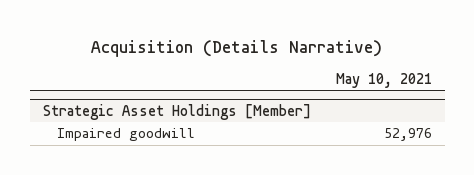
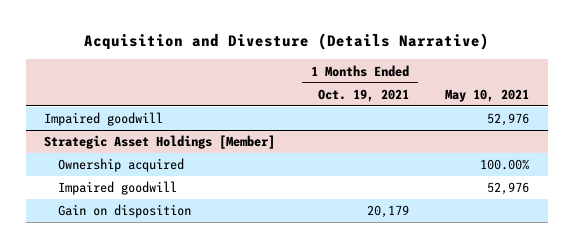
- Acquisition (Details Narrative)
+ Acquisition and Divesture (Details Narrative)
- | May 10, 2021
+ | 1 Months Ended Oct. 19, 2021 | May 10, 2021
+ Impaired goodwill | | 52,976
@ Strategic Asset Holdings [Member]
+ Ownership acquired | | 100.00%
+ Gain on disposition | 20,179 |

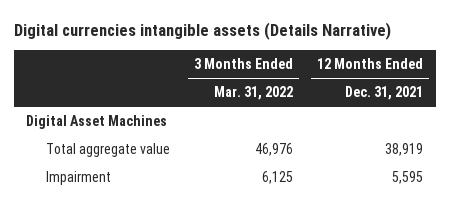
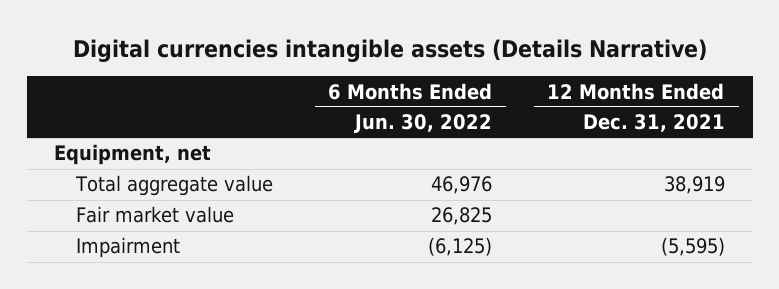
- | 3 Months Ended Mar. 31, 2022 | 12 Months Ended Dec. 31, 2021
+ | 6 Months Ended Jun. 30, 2022 | 12 Months Ended Dec. 31, 2021
- Digital Asset Machines
+ Equipment, net
- Impairment | 6,125 | 5,595
+ Fair market value | 26,825 |
+ Impairment | (6,125) | (5,595)

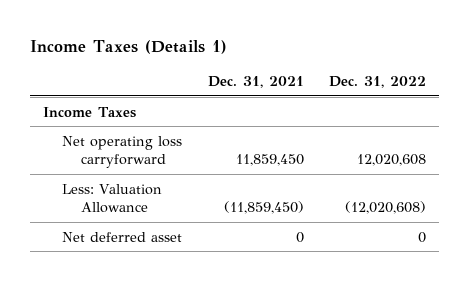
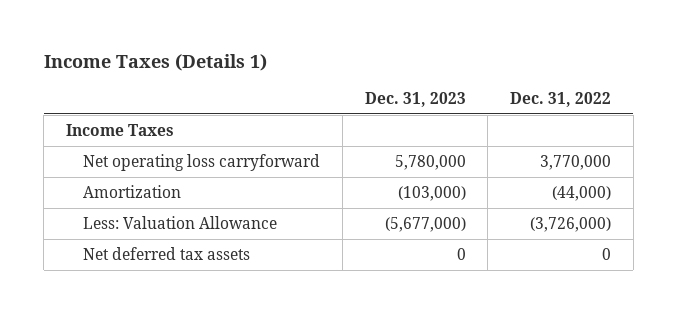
- | Dec. 31, 2021 | Dec. 31, 2022
+ | Dec. 31, 2023 | Dec. 31, 2022
- Net operating loss carryforward | 11,859,450 | 12,020,608
- Less: Valuation Allowance | (11,859,450) | (12,020,608)
- Net deferred asset | 0 | 0
+ Net operating loss carryforward | 5,780,000 | 3,770,000
+ Amortization | (103,000) | (44,000)
+ Less: Valuation Allowance | (5,677,000) | (3,726,000)
+ Net deferred tax assets | 0 | 0

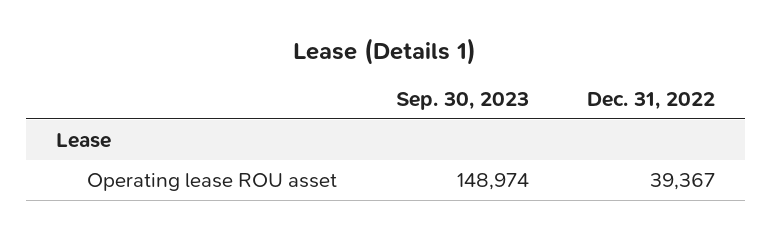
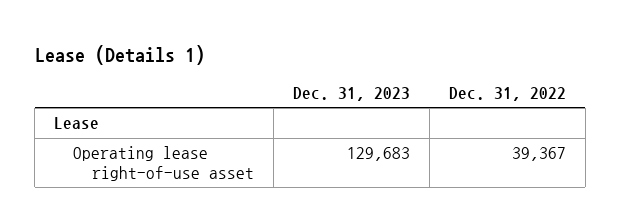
- | Sep. 30, 2023 | Dec. 31, 2022
+ | Dec. 31, 2023 | Dec. 31, 2022
- Operating lease ROU asset | 148,974 | 39,367
+ Operating lease right-of-use asset | 129,683 | 39,367

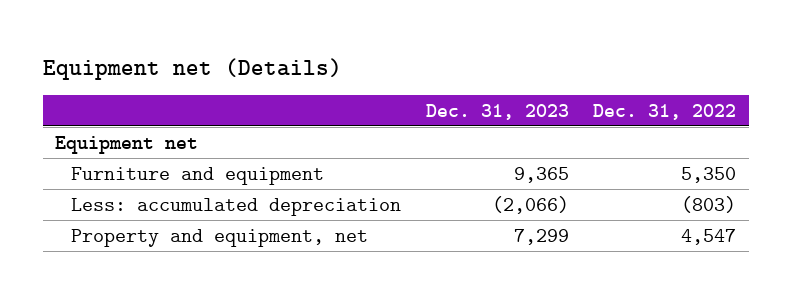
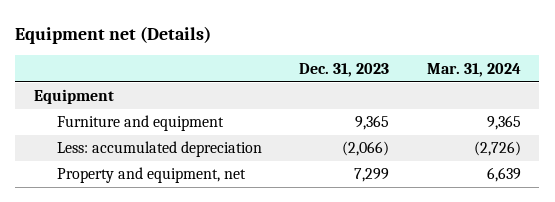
- | Dec. 31, 2023 | Dec. 31, 2022
+ | Dec. 31, 2023 | Mar. 31, 2024
- Equipment net
+ Equipment

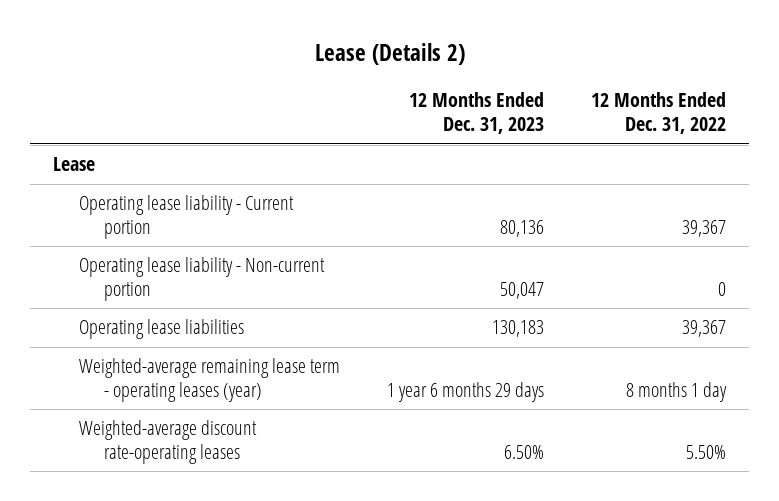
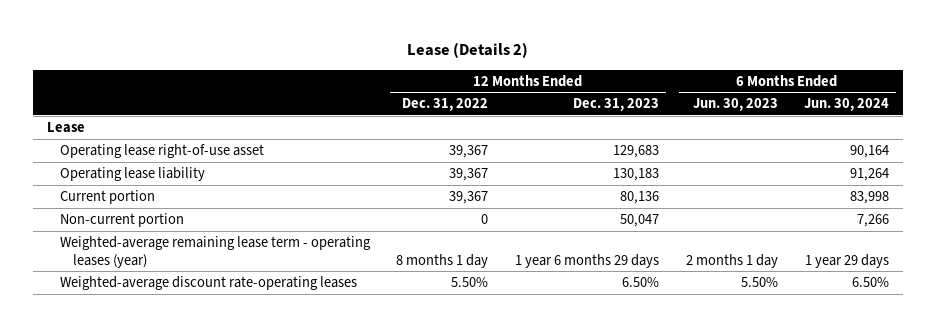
- | 12 Months Ended Dec. 31, 2023 | 12 Months Ended Dec. 31, 2022
+ | 12 Months Ended Dec. 31, 2022 | 12 Months Ended Dec. 31, 2023 | 6 Months Ended Jun. 30, 2023 | 6 Months Ended Jun. 30, 2024
- Operating lease liability - Current portion | 80,136 | 39,367
- Operating lease liability - Non-current portion | 50,047 | 0
- Operating lease liabilities | 130,183 | 39,367
+ Operating lease right-of-use asset | 39,367 | 129,683 | | 90,164
+ Operating lease liability | 39,367 | 130,183 | | 91,264
+ Current portion | 39,367 | 80,136 | | 83,998
+ Non-current portion | 0 | 50,047 | | 7,266

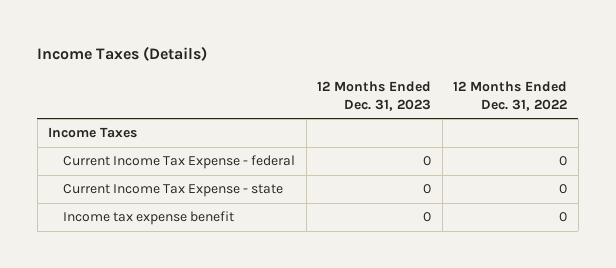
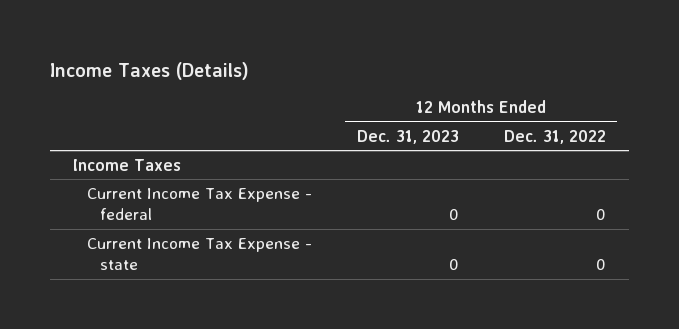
- Income tax expense benefit | 0 | 0

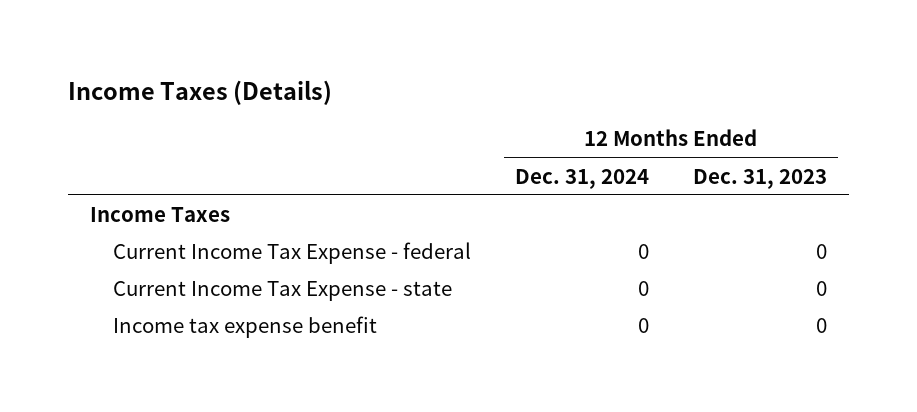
- | 12 Months Ended Dec. 31, 2023 | 12 Months Ended Dec. 31, 2022
+ | 12 Months Ended Dec. 31, 2024 | 12 Months Ended Dec. 31, 2023
+ Income tax expense benefit | 0 | 0

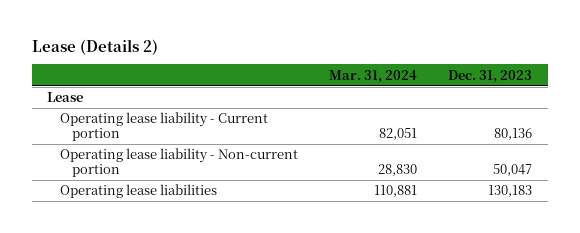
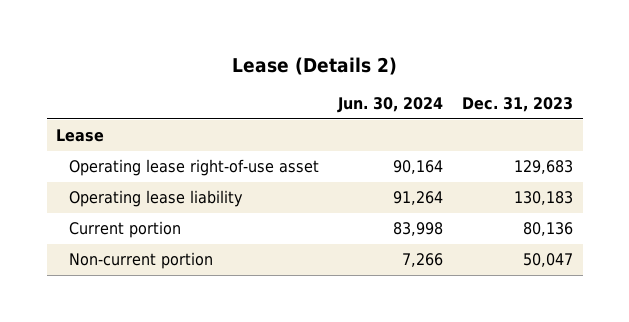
- | Mar. 31, 2024 | Dec. 31, 2023
+ | Jun. 30, 2024 | Dec. 31, 2023
- Operating lease liability - Current portion | 82,051 | 80,136
- Operating lease liability - Non-current portion | 28,830 | 50,047
- Operating lease liabilities | 110,881 | 130,183
+ Operating lease right-of-use asset | 90,164 | 129,683
+ Operating lease liability | 91,264 | 130,183
+ Current portion | 83,998 | 80,136
+ Non-current portion | 7,266 | 50,047

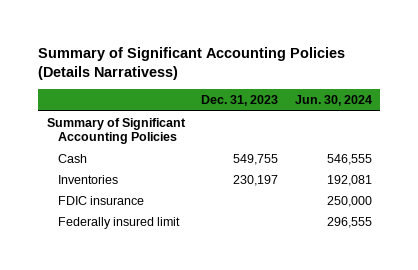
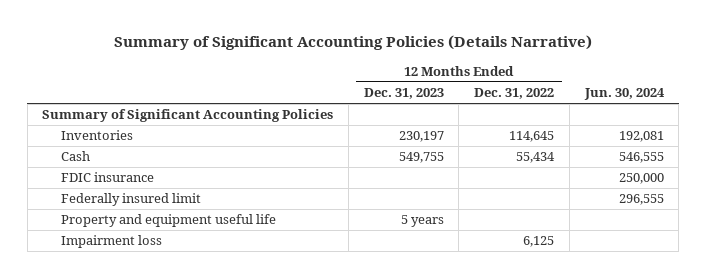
- Summary of Significant Accounting Policies (Details Narrativess)
+ Summary of Significant Accounting Policies (Details Narrative)
- | Dec. 31, 2023 | Jun. 30, 2024
+ | 12 Months Ended Dec. 31, 2023 | 12 Months Ended Dec. 31, 2022 | Jun. 30, 2024
moved down: Cash | 549,755 | 55,434 | 546,555
+ Property and equipment useful life | 5 years | |
+ Impairment loss | | 6,125 |

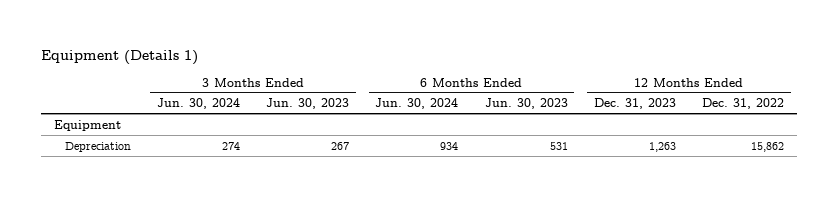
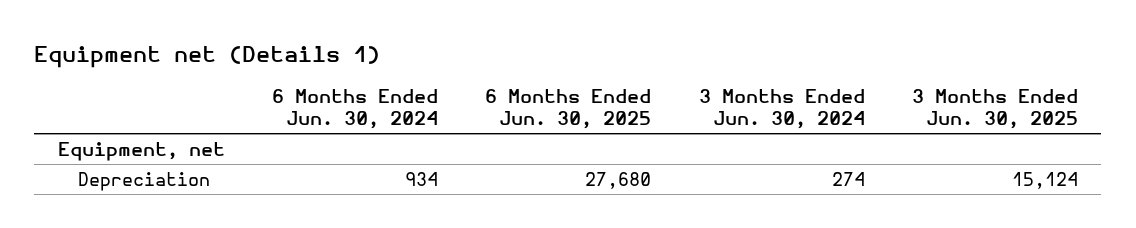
- Equipment (Details 1)
+ Equipment net (Details 1)
- | 3 Months Ended Jun. 30, 2024 | 3 Months Ended Jun. 30, 2023 | 6 Months Ended Jun. 30, 2024 | 6 Months Ended Jun. 30, 2023 | 12 Months Ended Dec. 31, 2023 | 12 Months Ended Dec. 31, 2022
+ | 6 Months Ended Jun. 30, 2024 | 6 Months Ended Jun. 30, 2025 | 3 Months Ended Jun. 30, 2024 | 3 Months Ended Jun. 30, 2025
- Equipment
+ Equipment, net

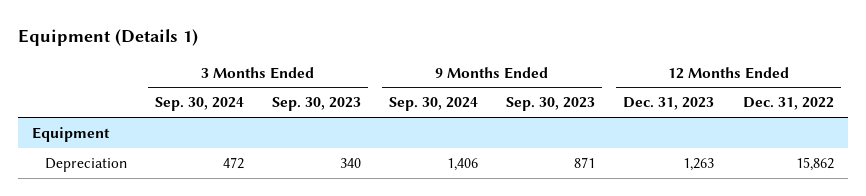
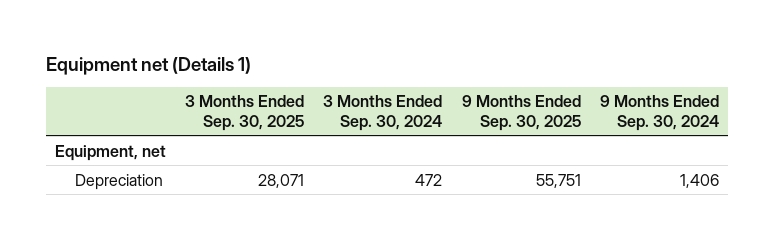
- Equipment (Details 1)
+ Equipment net (Details 1)
- | 3 Months Ended Sep. 30, 2024 | 3 Months Ended Sep. 30, 2023 | 9 Months Ended Sep. 30, 2024 | 9 Months Ended Sep. 30, 2023 | 12 Months Ended Dec. 31, 2023 | 12 Months Ended Dec. 31, 2022
+ | 3 Months Ended Sep. 30, 2025 | 3 Months Ended Sep. 30, 2024 | 9 Months Ended Sep. 30, 2025 | 9 Months Ended Sep. 30, 2024
- Equipment
+ Equipment, net

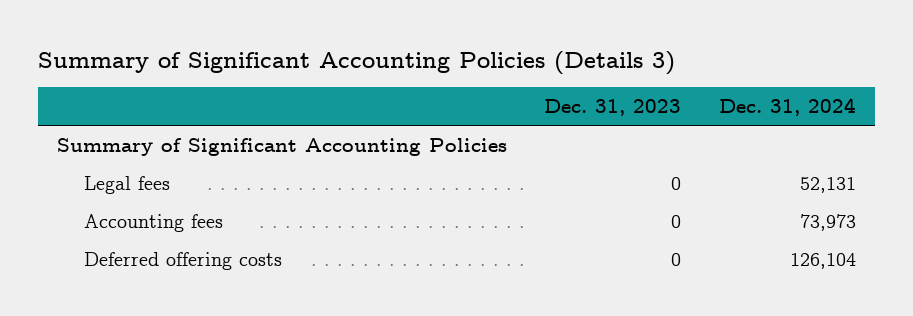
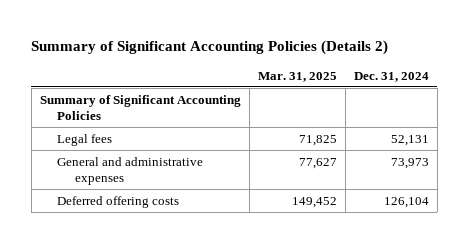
- Summary of Significant Accounting Policies (Details 3)
+ Summary of Significant Accounting Policies (Details 2)
- | Dec. 31, 2023 | Dec. 31, 2024
+ | Mar. 31, 2025 | Dec. 31, 2024
- Accounting fees | 0 | 73,973
+ General and administrative expenses | 77,627 | 73,973

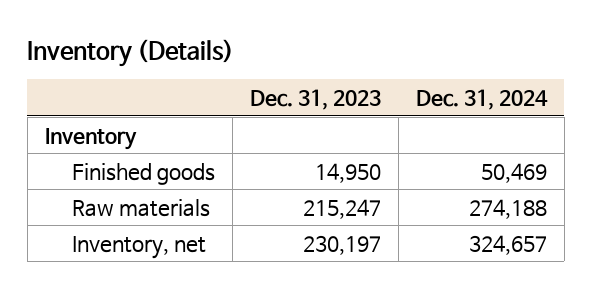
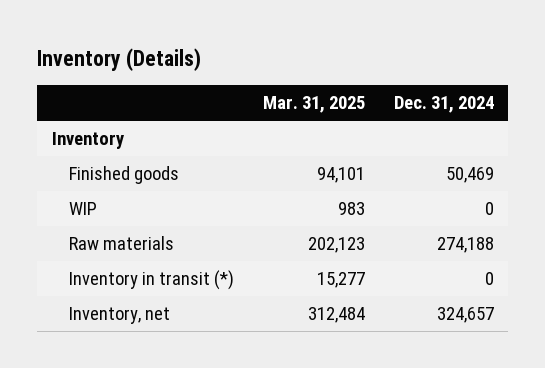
- | Dec. 31, 2023 | Dec. 31, 2024
+ | Mar. 31, 2025 | Dec. 31, 2024
+ WIP | 983 | 0
+ Inventory in transit (*) | 15,277 | 0

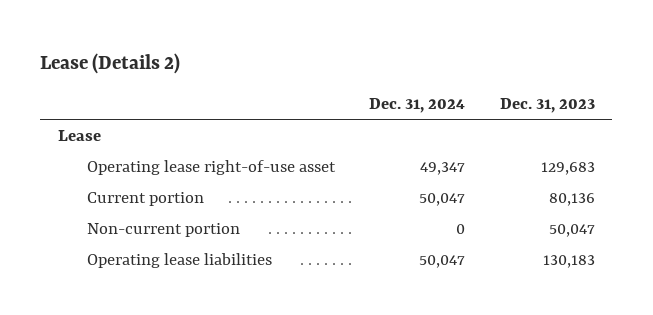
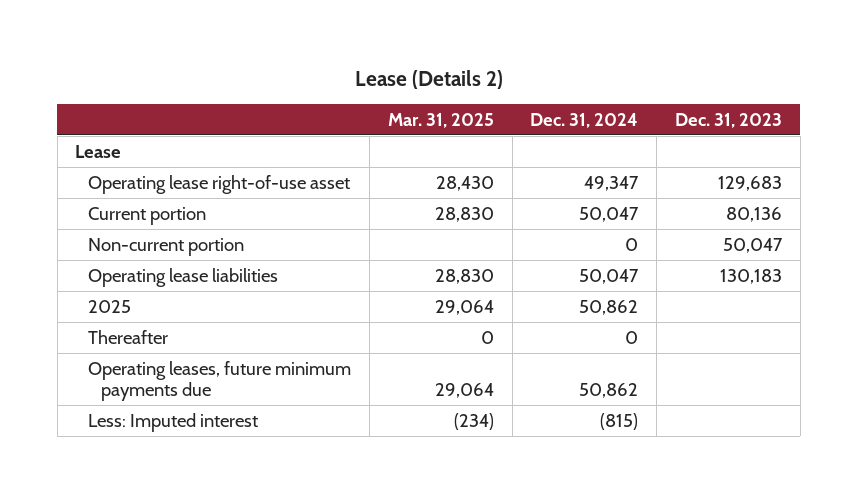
- | Dec. 31, 2024 | Dec. 31, 2023
+ | Mar. 31, 2025 | Dec. 31, 2024 | Dec. 31, 2023
+ 2025 | 29,064 | 50,862 |
+ Thereafter | 0 | 0 |
+ Operating leases, future minimum payments due | 29,064 | 50,862 |
+ Less: Imputed interest | (234) | (815) |

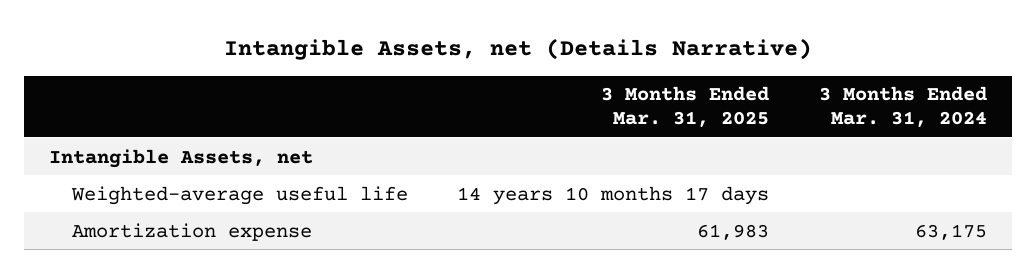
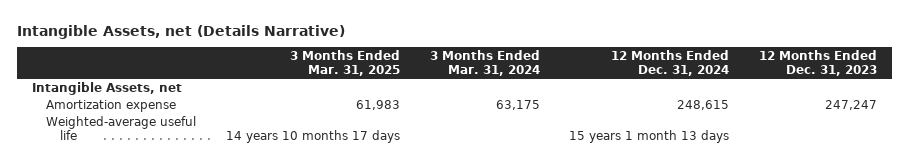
- | 3 Months Ended Mar. 31, 2025 | 3 Months Ended Mar. 31, 2024
+ | 3 Months Ended Mar. 31, 2025 | 3 Months Ended Mar. 31, 2024 | 12 Months Ended Dec. 31, 2024 | 12 Months Ended Dec. 31, 2023
moved down: Weighted-average useful life | 14 years 10 months 17 days | | 15 years 1 month 13 days |

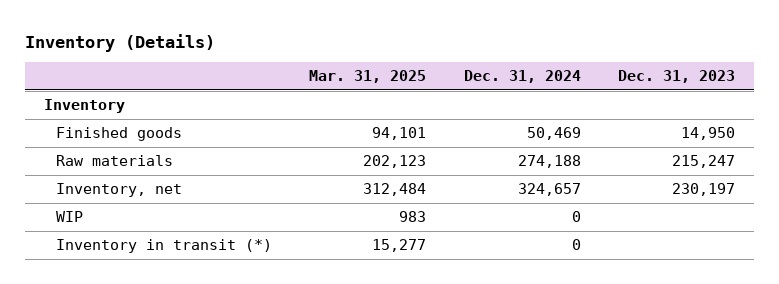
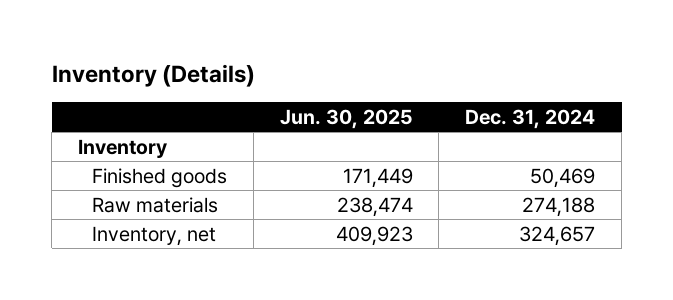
- | Mar. 31, 2025 | Dec. 31, 2024 | Dec. 31, 2023
+ | Jun. 30, 2025 | Dec. 31, 2024
- WIP | 983 | 0 |
- Inventory in transit (*) | 15,277 | 0 |

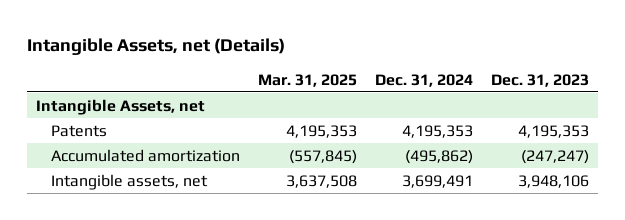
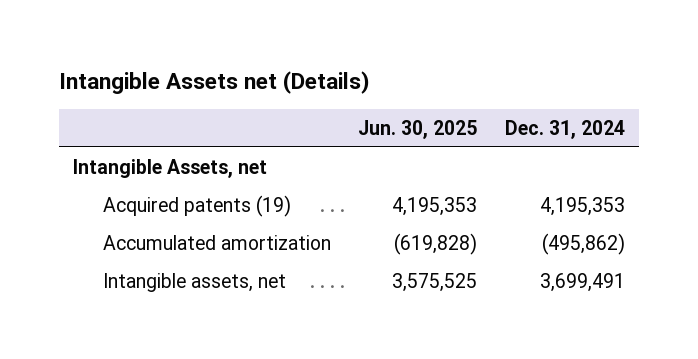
- Intangible Assets, net (Details)
+ Intangible Assets net (Details)
- | Mar. 31, 2025 | Dec. 31, 2024 | Dec. 31, 2023
+ | Jun. 30, 2025 | Dec. 31, 2024
- Patents | 4,195,353 | 4,195,353 | 4,195,353
+ Acquired patents (19) | 4,195,353 | 4,195,353

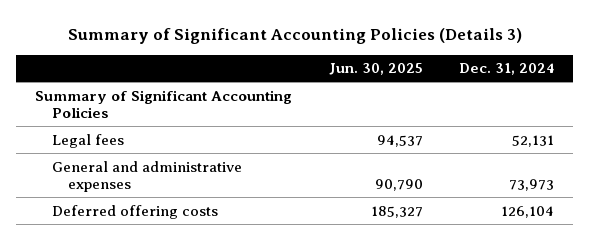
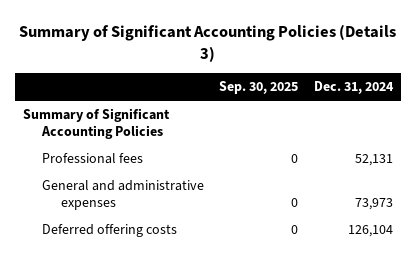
- | Jun. 30, 2025 | Dec. 31, 2024
+ | Sep. 30, 2025 | Dec. 31, 2024
- Legal fees | 94,537 | 52,131
+ Professional fees | 0 | 52,131

